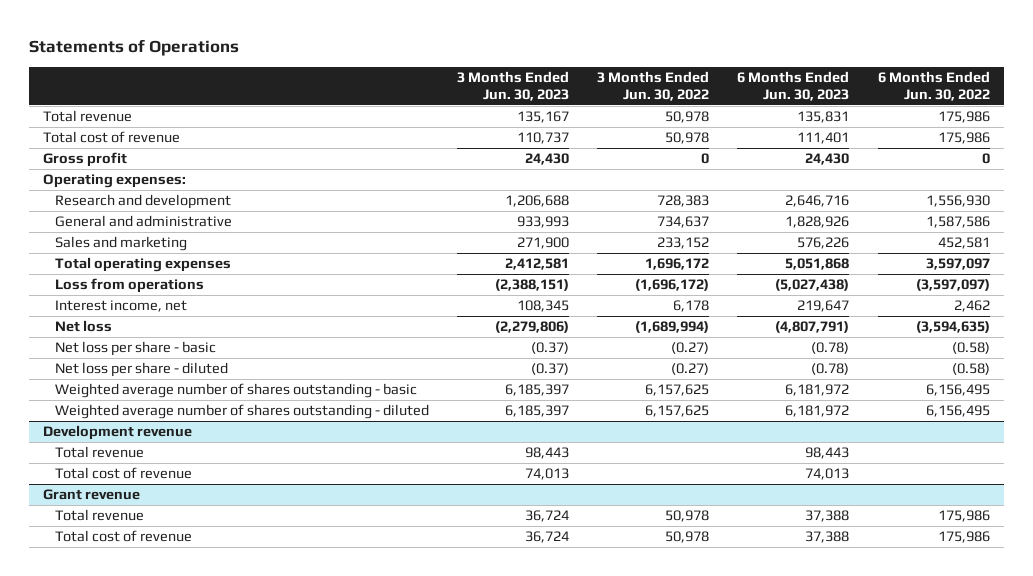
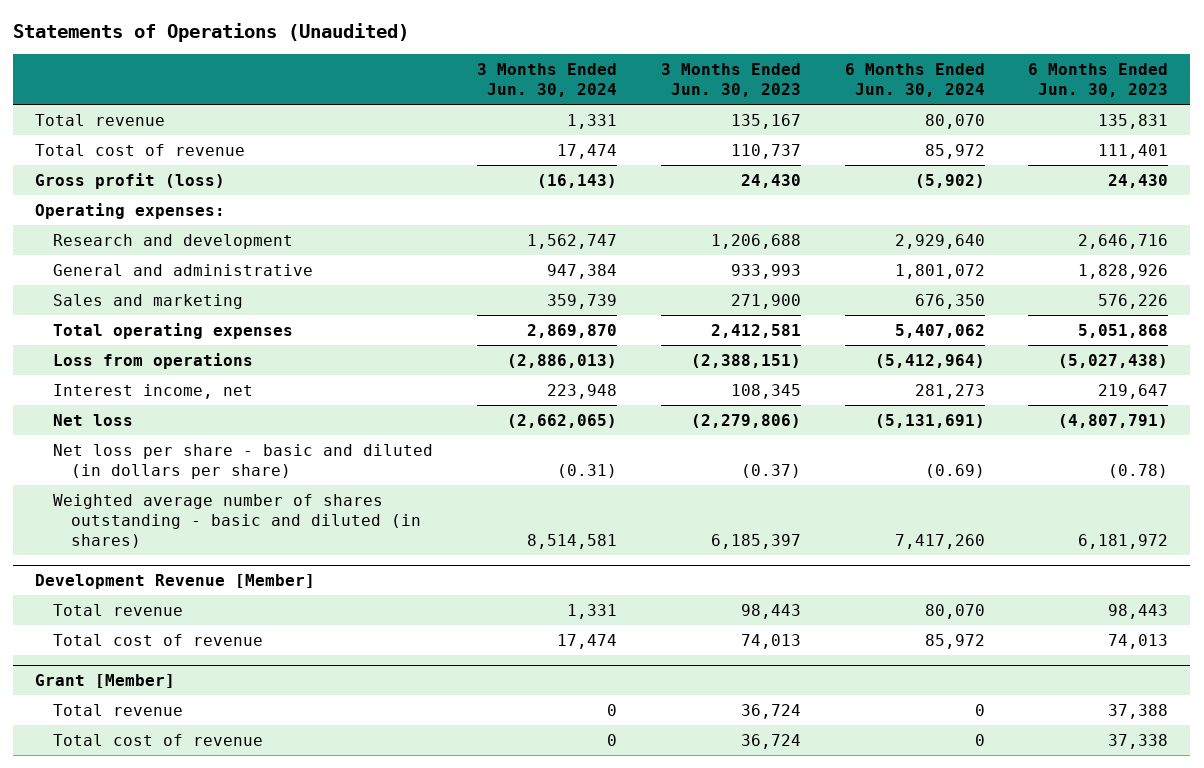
- Statements of Operations
+ Statements of Operations (Unaudited)
- | 3 Months Ended Jun. 30, 2023 | 3 Months Ended Jun. 30, 2022 | 6 Months Ended Jun. 30, 2023 | 6 Months Ended Jun. 30, 2022
+ | 3 Months Ended Jun. 30, 2024 | 3 Months Ended Jun. 30, 2023 | 6 Months Ended Jun. 30, 2024 | 6 Months Ended Jun. 30, 2023
- Gross profit | 24,430 | 0 | 24,430 | 0
+ Gross profit (loss) | (16,143) | 24,430 | (5,902) | 24,430
- Net loss per share - basic | (0.37) | (0.27) | (0.78) | (0.58)
- Net loss per share - diluted | (0.37) | (0.27) | (0.78) | (0.58)
- Weighted average number of shares outstanding - basic | 6,185,397 | 6,157,625 | 6,181,972 | 6,156,495
- Weighted average number of shares outstanding - diluted | 6,185,397 | 6,157,625 | 6,181,972 | 6,156,495
- Development revenue
+ Net loss per share - basic and diluted (in dollars per share) | (0.31) | (0.37) | (0.69) | (0.78)
+ Weighted average number of shares outstanding - basic and diluted (in shares) | 8,514,581 | 6,185,397 | 7,417,260 | 6,181,972
+ Development Revenue [Member]
- Grant revenue
+ Grant [Member]
- Total cost of revenue | 36,724 | 50,978 | 37,388 | 175,986
+ Total cost of revenue | 0 | 36,724 | 0 | 37,338

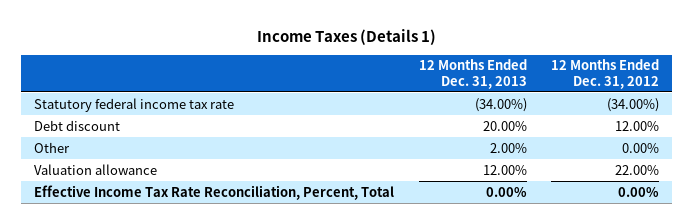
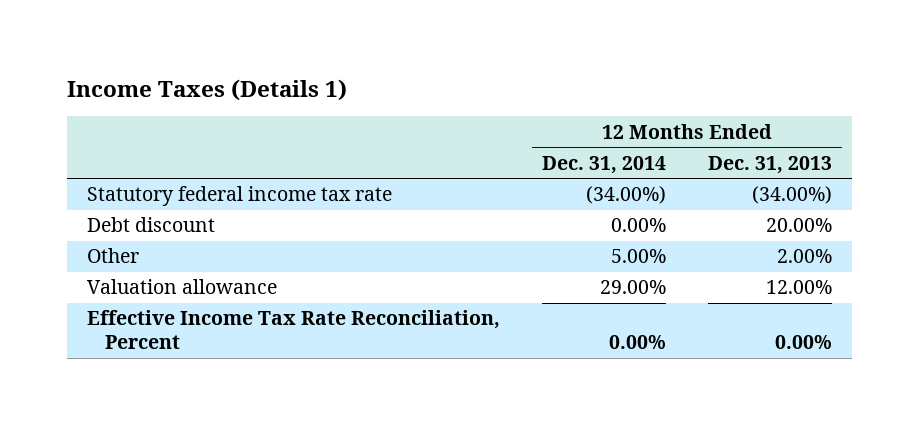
- | 12 Months Ended Dec. 31, 2013 | 12 Months Ended Dec. 31, 2012
+ | 12 Months Ended Dec. 31, 2014 | 12 Months Ended Dec. 31, 2013
- Effective Income Tax Rate Reconciliation, Percent, Total | 0.00% | 0.00%
+ Effective Income Tax Rate Reconciliation, Percent | 0.00% | 0.00%

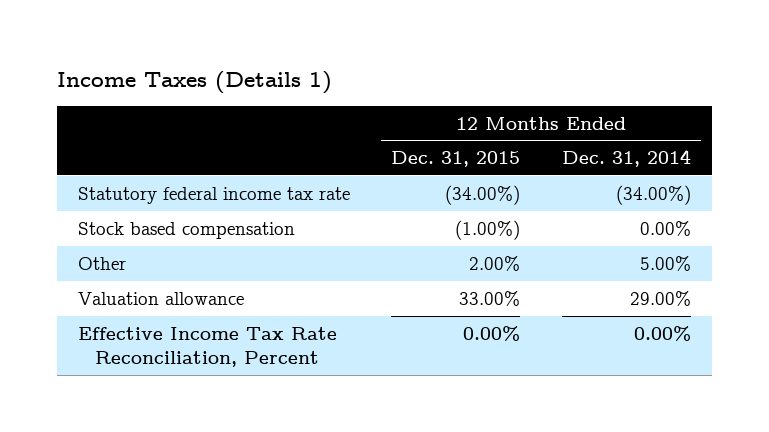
- | 12 Months Ended Dec. 31, 2014 | 12 Months Ended Dec. 31, 2013
+ | 12 Months Ended Dec. 31, 2015 | 12 Months Ended Dec. 31, 2014
- Debt discount | 0.00% | 20.00%
+ Stock based compensation | (1.00%) | 0.00%

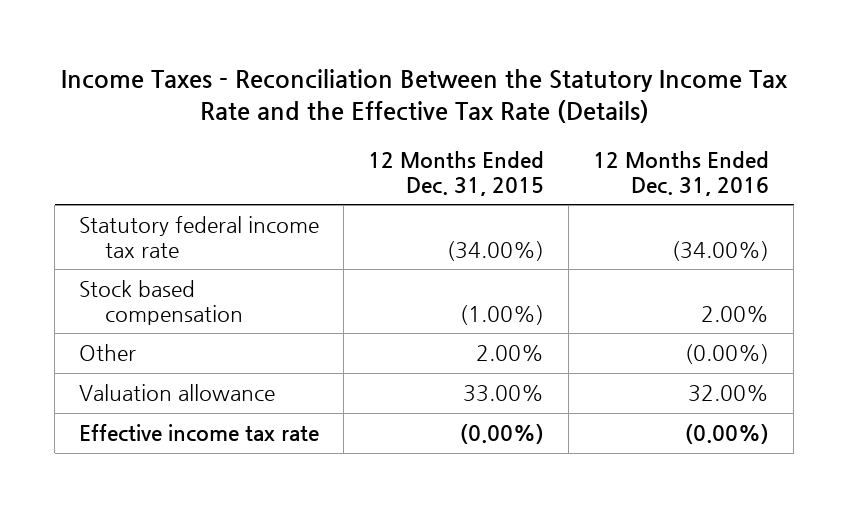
- Income Taxes (Details 1)
+ Income Taxes - Reconciliation Between the Statutory Income Tax Rate and the Effective Tax Rate (Details)
- | 12 Months Ended Dec. 31, 2015 | 12 Months Ended Dec. 31, 2014
+ | 12 Months Ended Dec. 31, 2015 | 12 Months Ended Dec. 31, 2016
- Effective Income Tax Rate Reconciliation, Percent | 0.00% | 0.00%
+ Effective income tax rate | (0.00%) | (0.00%)

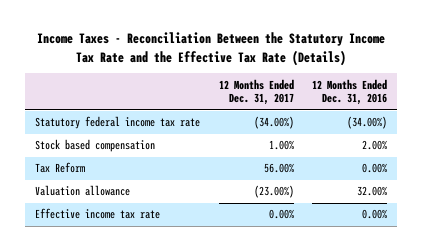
- | 12 Months Ended Dec. 31, 2015 | 12 Months Ended Dec. 31, 2016
+ | 12 Months Ended Dec. 31, 2017 | 12 Months Ended Dec. 31, 2016
- Other | 2.00% | (0.00%)
+ Tax Reform | 56.00% | 0.00%
- Effective income tax rate | (0.00%) | (0.00%)
+ Effective income tax rate | 0.00% | 0.00%

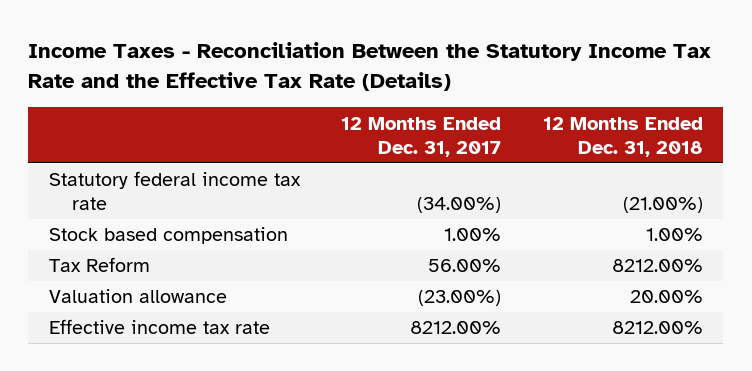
- | 12 Months Ended Dec. 31, 2017 | 12 Months Ended Dec. 31, 2016
+ | 12 Months Ended Dec. 31, 2017 | 12 Months Ended Dec. 31, 2018
- Effective income tax rate | 0.00% | 0.00%
+ Effective income tax rate | 8212.00% | 8212.00%

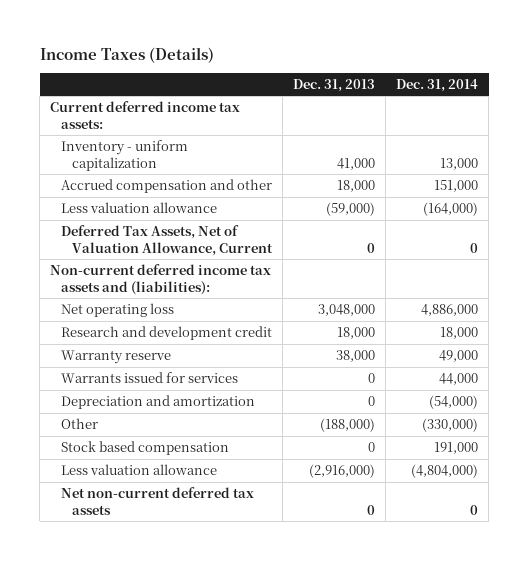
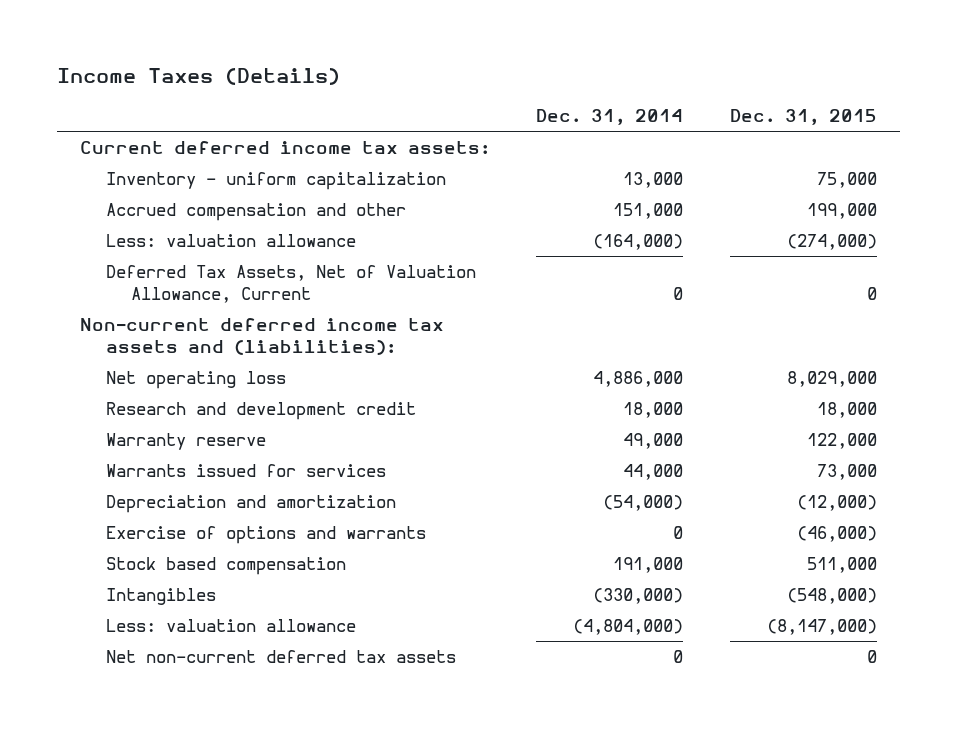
- | Dec. 31, 2013 | Dec. 31, 2014
+ | Dec. 31, 2014 | Dec. 31, 2015
- Less valuation allowance | (59,000) | (164,000)
+ Less: valuation allowance | (164,000) | (274,000)
- Other | (188,000) | (330,000)
+ Exercise of options and warrants | 0 | (46,000)
- Less valuation allowance | (2,916,000) | (4,804,000)
+ Intangibles | (330,000) | (548,000)
+ Less: valuation allowance | (4,804,000) | (8,147,000)

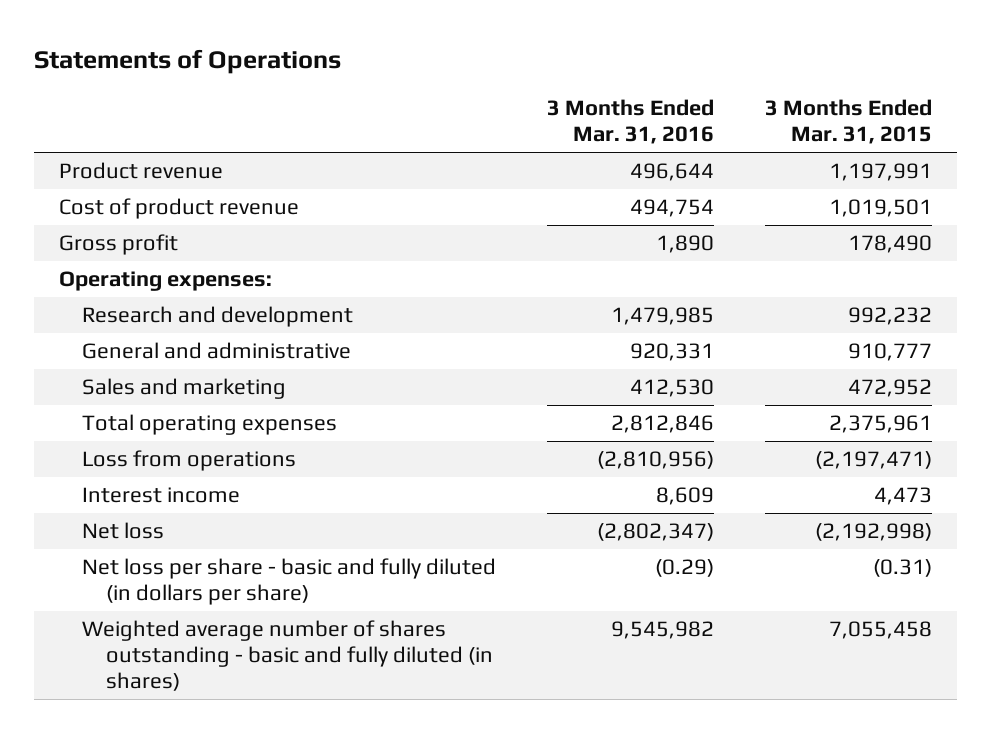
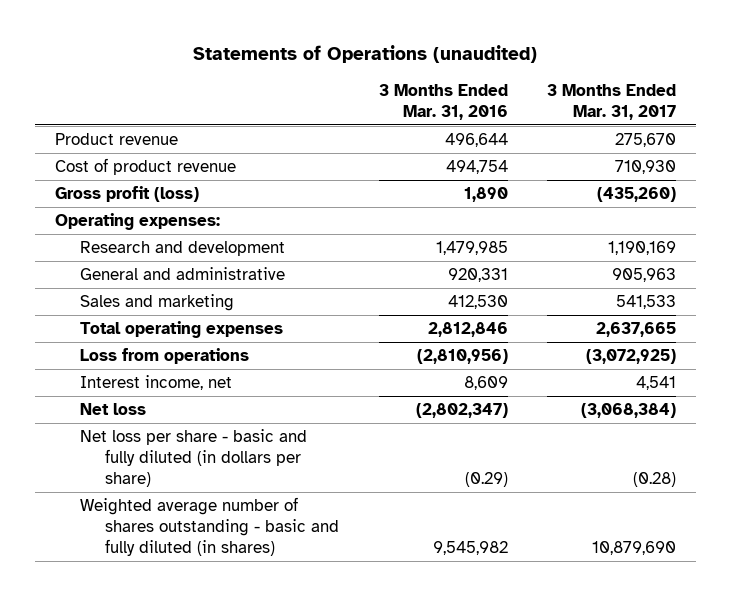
- Statements of Operations
+ Statements of Operations (unaudited)
- | 3 Months Ended Mar. 31, 2016 | 3 Months Ended Mar. 31, 2015
+ | 3 Months Ended Mar. 31, 2016 | 3 Months Ended Mar. 31, 2017
- Gross profit | 1,890 | 178,490
+ Gross profit (loss) | 1,890 | (435,260)
- Interest income | 8,609 | 4,473
+ Interest income, net | 8,609 | 4,541

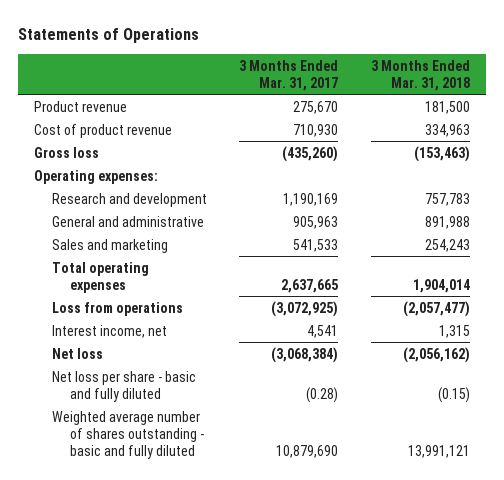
- Statements of Operations (unaudited)
+ Statements of Operations
- | 3 Months Ended Mar. 31, 2016 | 3 Months Ended Mar. 31, 2017
+ | 3 Months Ended Mar. 31, 2017 | 3 Months Ended Mar. 31, 2018
- Gross profit (loss) | 1,890 | (435,260)
+ Gross loss | (435,260) | (153,463)
- Net loss per share - basic and fully diluted (in dollars per share) | (0.29) | (0.28)
- Weighted average number of shares outstanding - basic and fully diluted (in shares) | 9,545,982 | 10,879,690
+ Net loss per share - basic and fully diluted | (0.28) | (0.15)
+ Weighted average number of shares outstanding - basic and fully diluted | 10,879,690 | 13,991,121

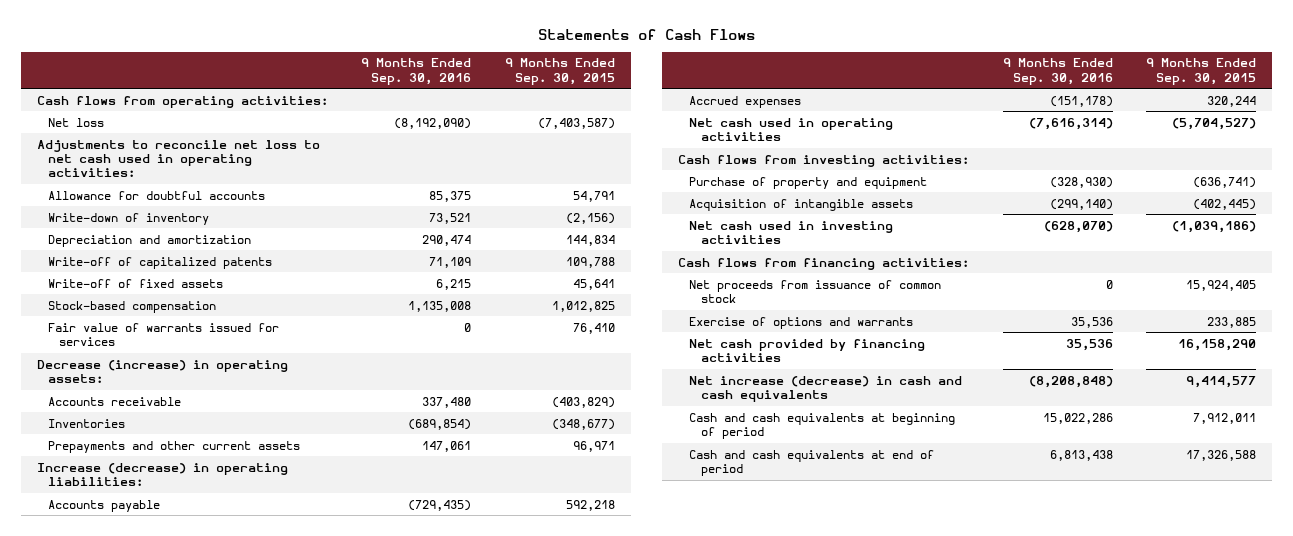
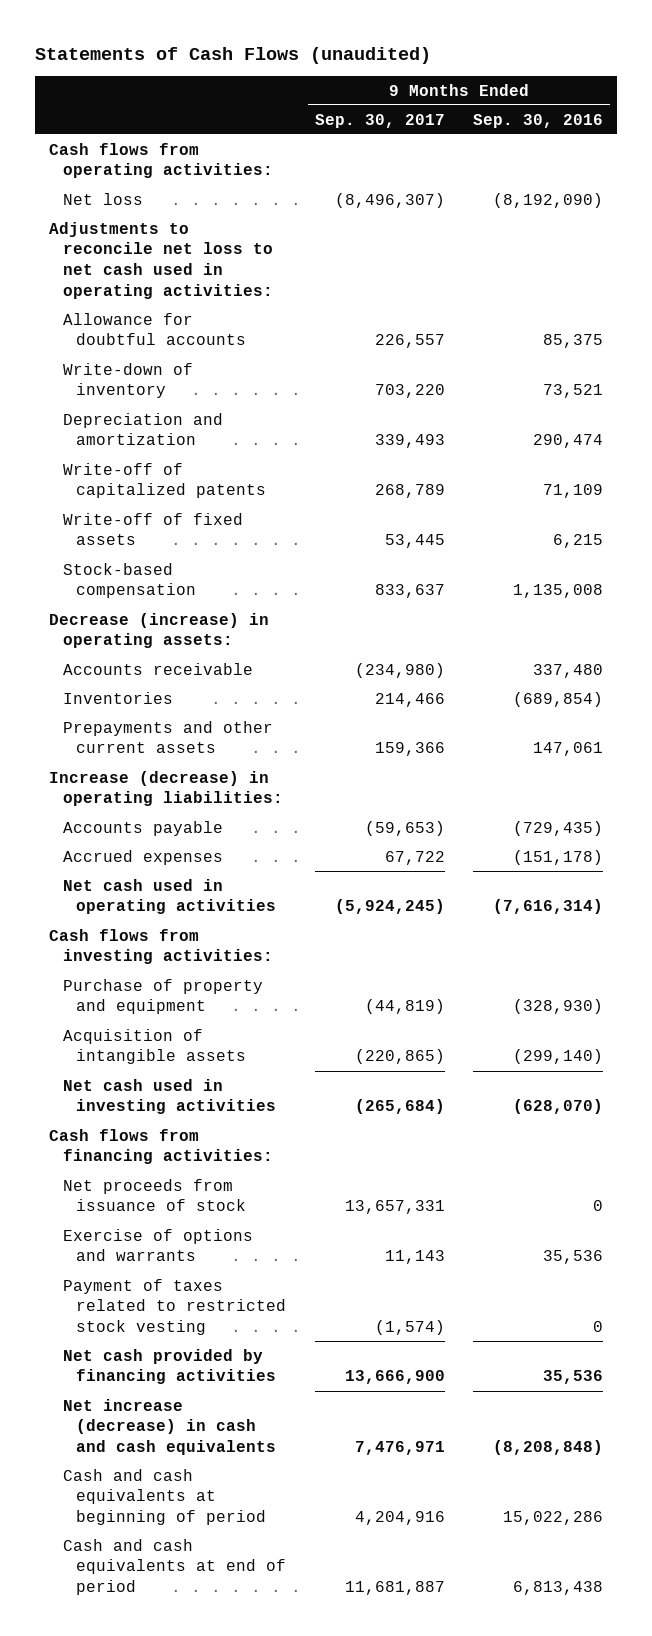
- Statements of Cash Flows
+ Statements of Cash Flows (unaudited)
- | 9 Months Ended Sep. 30, 2016 | 9 Months Ended Sep. 30, 2015
+ | 9 Months Ended Sep. 30, 2017 | 9 Months Ended Sep. 30, 2016
- Fair value of warrants issued for services | 0 | 76,410
- Net proceeds from issuance of common stock | 0 | 15,924,405
+ Net proceeds from issuance of stock | 13,657,331 | 0
+ Payment of taxes related to restricted stock vesting | (1,574) | 0

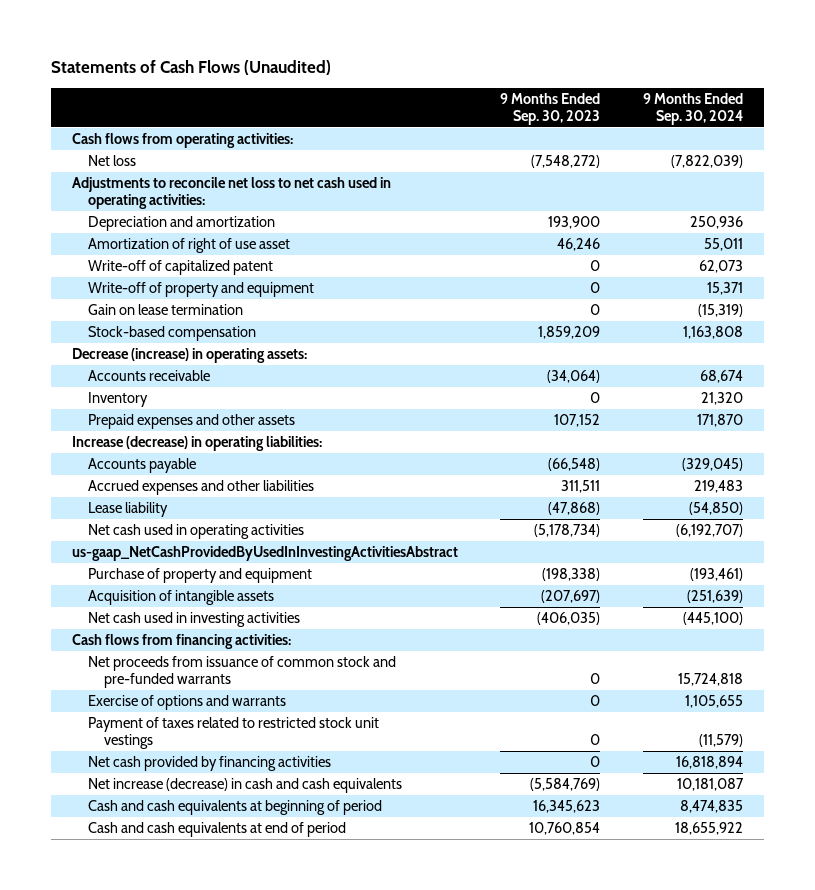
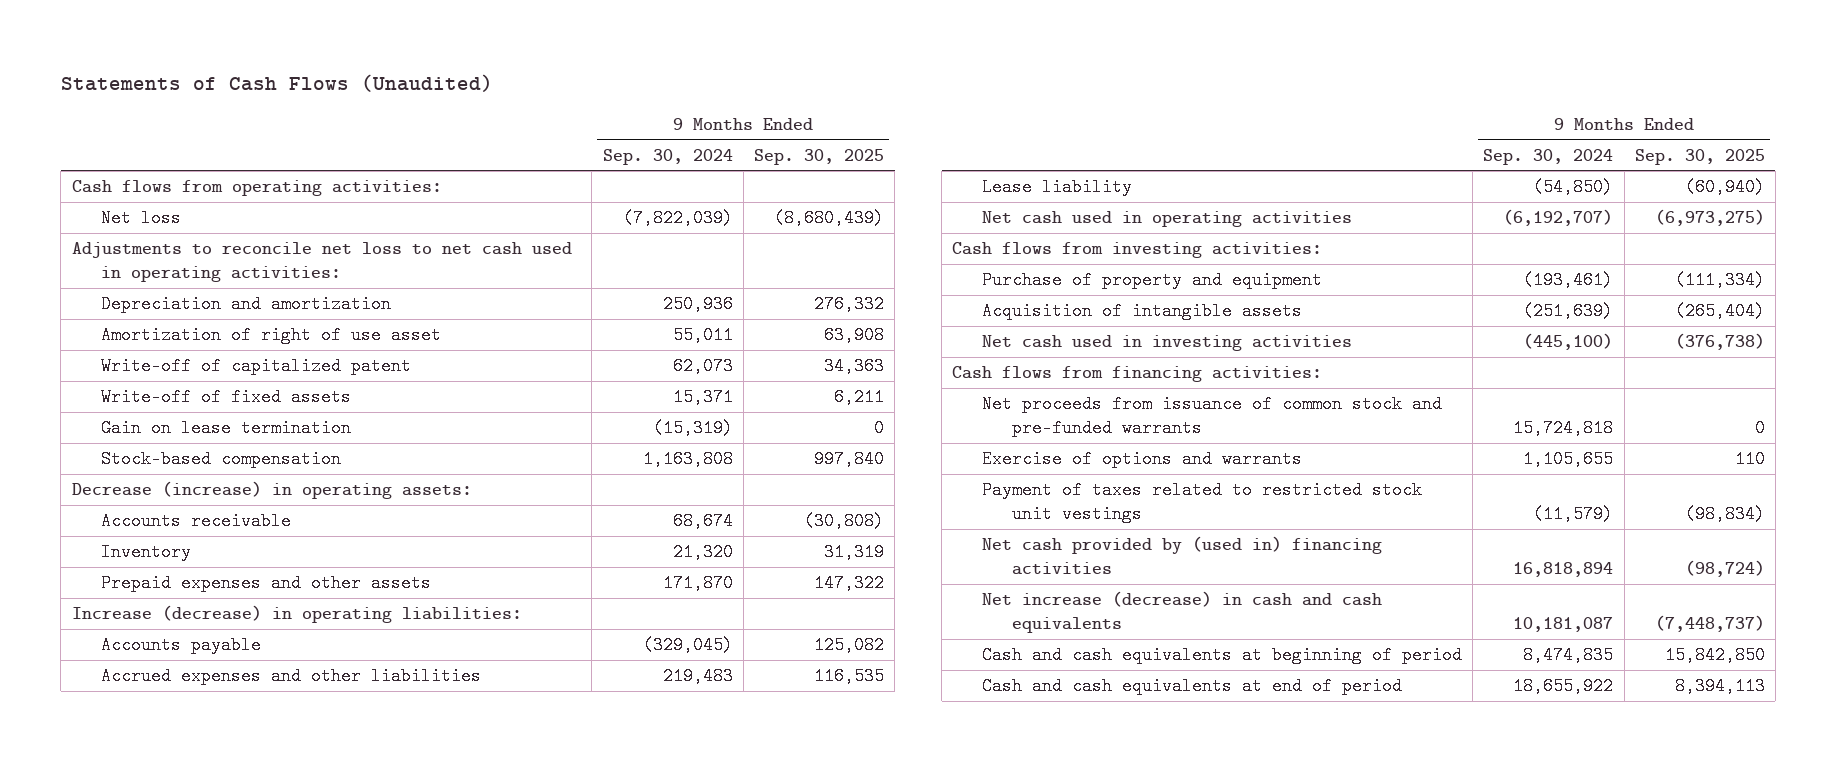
- | 9 Months Ended Sep. 30, 2023 | 9 Months Ended Sep. 30, 2024
+ | 9 Months Ended Sep. 30, 2024 | 9 Months Ended Sep. 30, 2025
- Write-off of property and equipment | 0 | 15,371
+ Write-off of fixed assets | 15,371 | 6,211
- us-gaap_NetCashProvidedByUsedInInvestingActivitiesAbstract
+ Cash flows from investing activities:
- Net cash provided by financing activities | 0 | 16,818,894
+ Net cash provided by (used in) financing activities | 16,818,894 | (98,724)

